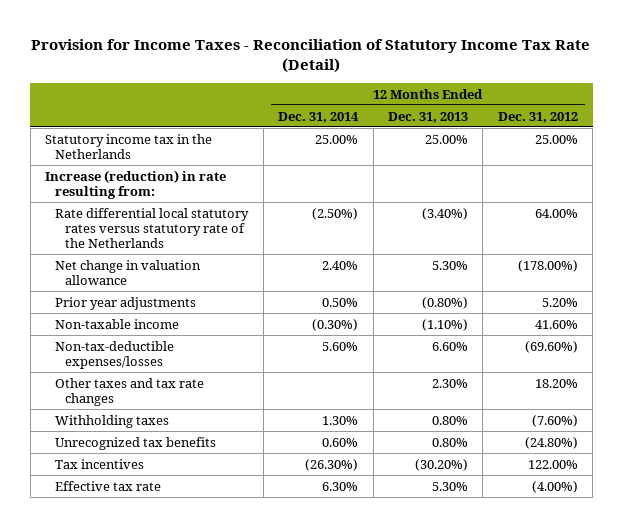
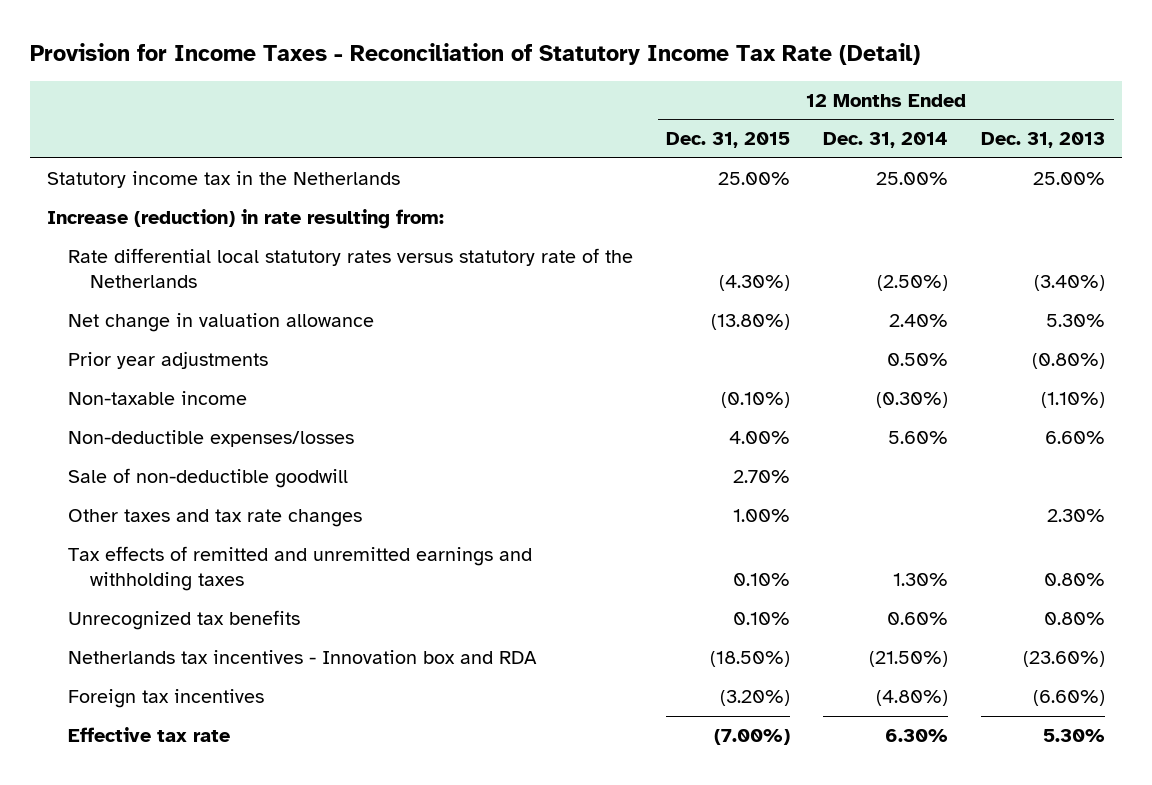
- | 12 Months Ended Dec. 31, 2014 | 12 Months Ended Dec. 31, 2013 | 12 Months Ended Dec. 31, 2012
+ | 12 Months Ended Dec. 31, 2015 | 12 Months Ended Dec. 31, 2014 | 12 Months Ended Dec. 31, 2013
- Non-tax-deductible expenses/losses | 5.60% | 6.60% | (69.60%)
+ Non-deductible expenses/losses | 4.00% | 5.60% | 6.60%
+ Sale of non-deductible goodwill | 2.70% | |
- Withholding taxes | 1.30% | 0.80% | (7.60%)
+ Tax effects of remitted and unremitted earnings and withholding taxes | 0.10% | 1.30% | 0.80%
- Tax incentives | (26.30%) | (30.20%) | 122.00%
+ Netherlands tax incentives - Innovation box and RDA | (18.50%) | (21.50%) | (23.60%)
+ Foreign tax incentives | (3.20%) | (4.80%) | (6.60%)

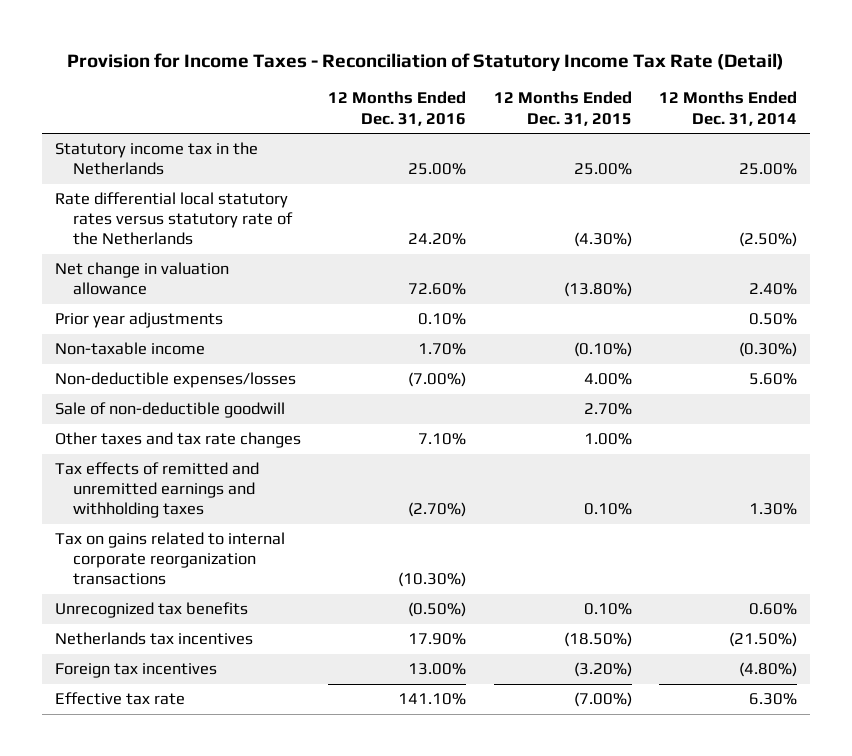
- | 12 Months Ended Dec. 31, 2015 | 12 Months Ended Dec. 31, 2014 | 12 Months Ended Dec. 31, 2013
+ | 12 Months Ended Dec. 31, 2016 | 12 Months Ended Dec. 31, 2015 | 12 Months Ended Dec. 31, 2014
- Increase (reduction) in rate resulting from:
+ Tax on gains related to internal corporate reorganization transactions | (10.30%) | |
- Netherlands tax incentives - Innovation box and RDA | (18.50%) | (21.50%) | (23.60%)
+ Netherlands tax incentives | 17.90% | (18.50%) | (21.50%)

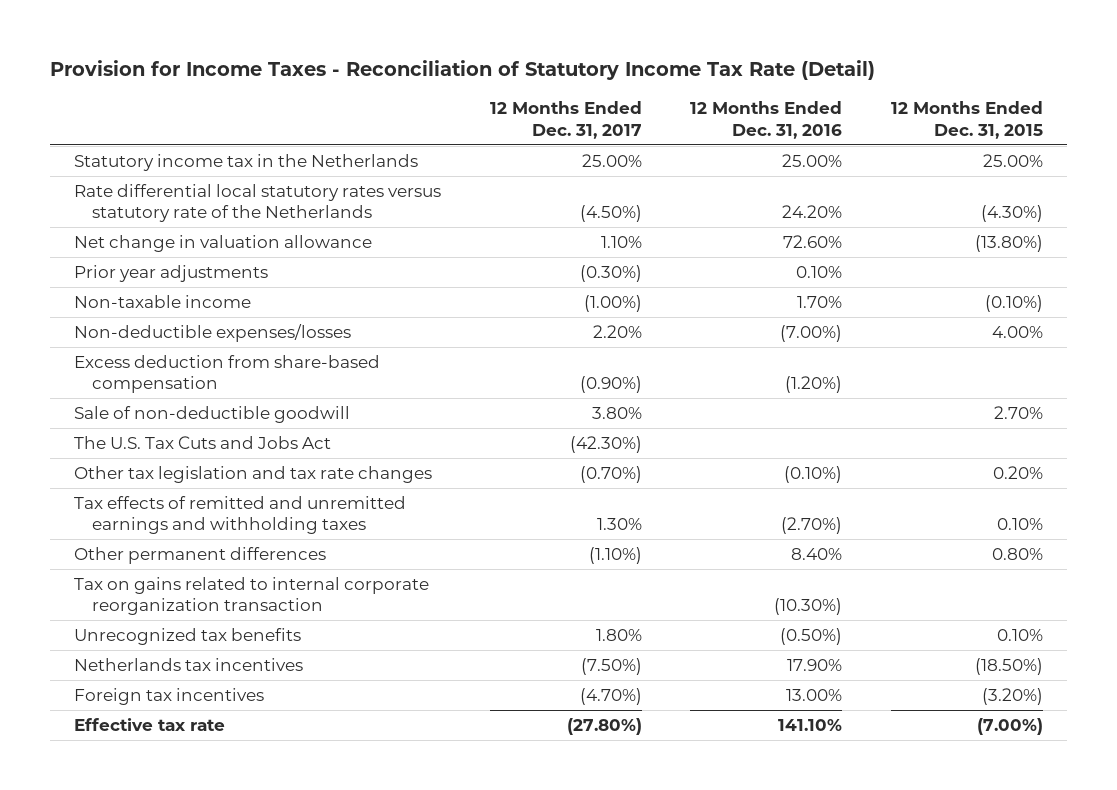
- | 12 Months Ended Dec. 31, 2016 | 12 Months Ended Dec. 31, 2015 | 12 Months Ended Dec. 31, 2014
+ | 12 Months Ended Dec. 31, 2017 | 12 Months Ended Dec. 31, 2016 | 12 Months Ended Dec. 31, 2015
+ Excess deduction from share-based compensation | (0.90%) | (1.20%) |
- Other taxes and tax rate changes | 7.10% | 1.00% |
+ The U.S. Tax Cuts and Jobs Act | (42.30%) | |
+ Other tax legislation and tax rate changes | (0.70%) | (0.10%) | 0.20%
- Tax on gains related to internal corporate reorganization transactions | (10.30%) | |
+ Other permanent differences | (1.10%) | 8.40% | 0.80%
+ Tax on gains related to internal corporate reorganization transaction | | (10.30%) |

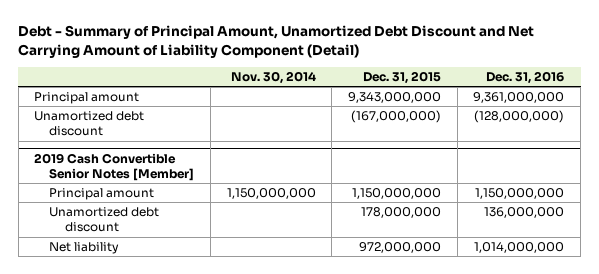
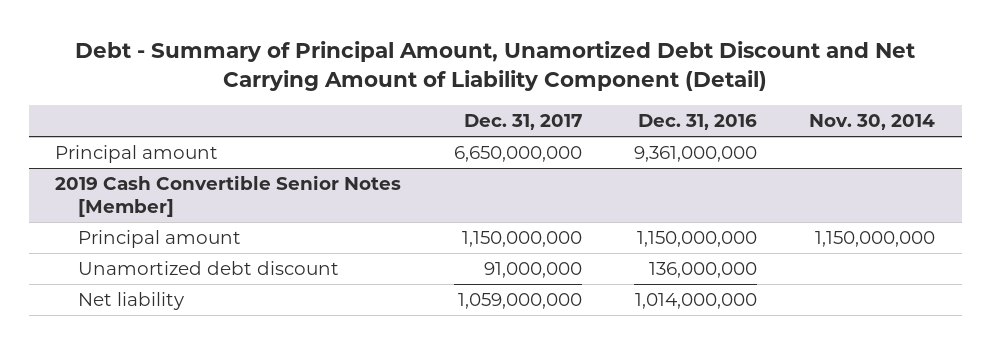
- | Nov. 30, 2014 | Dec. 31, 2015 | Dec. 31, 2016
+ | Dec. 31, 2017 | Dec. 31, 2016 | Nov. 30, 2014
- Unamortized debt discount | | (167,000,000) | (128,000,000)

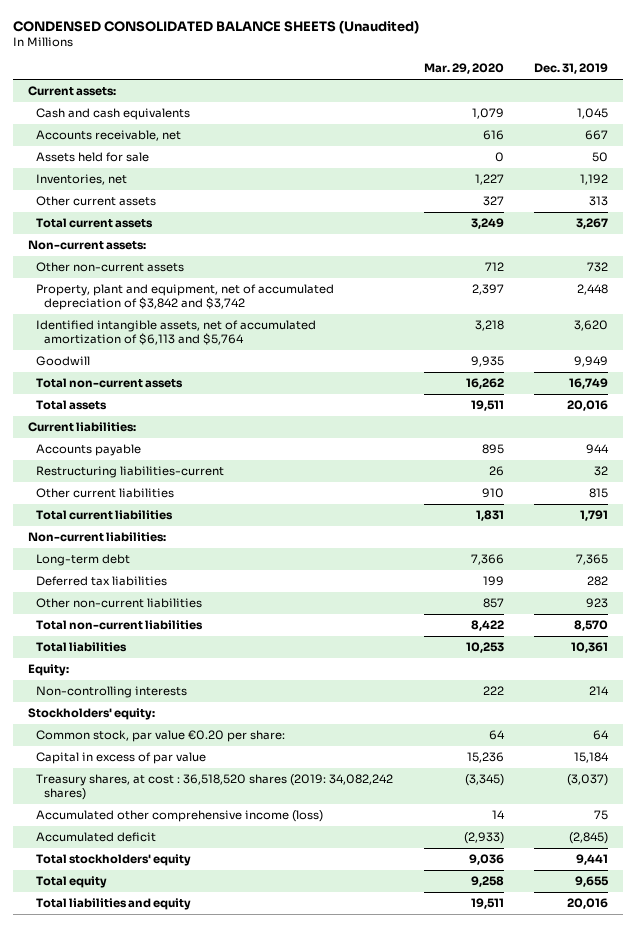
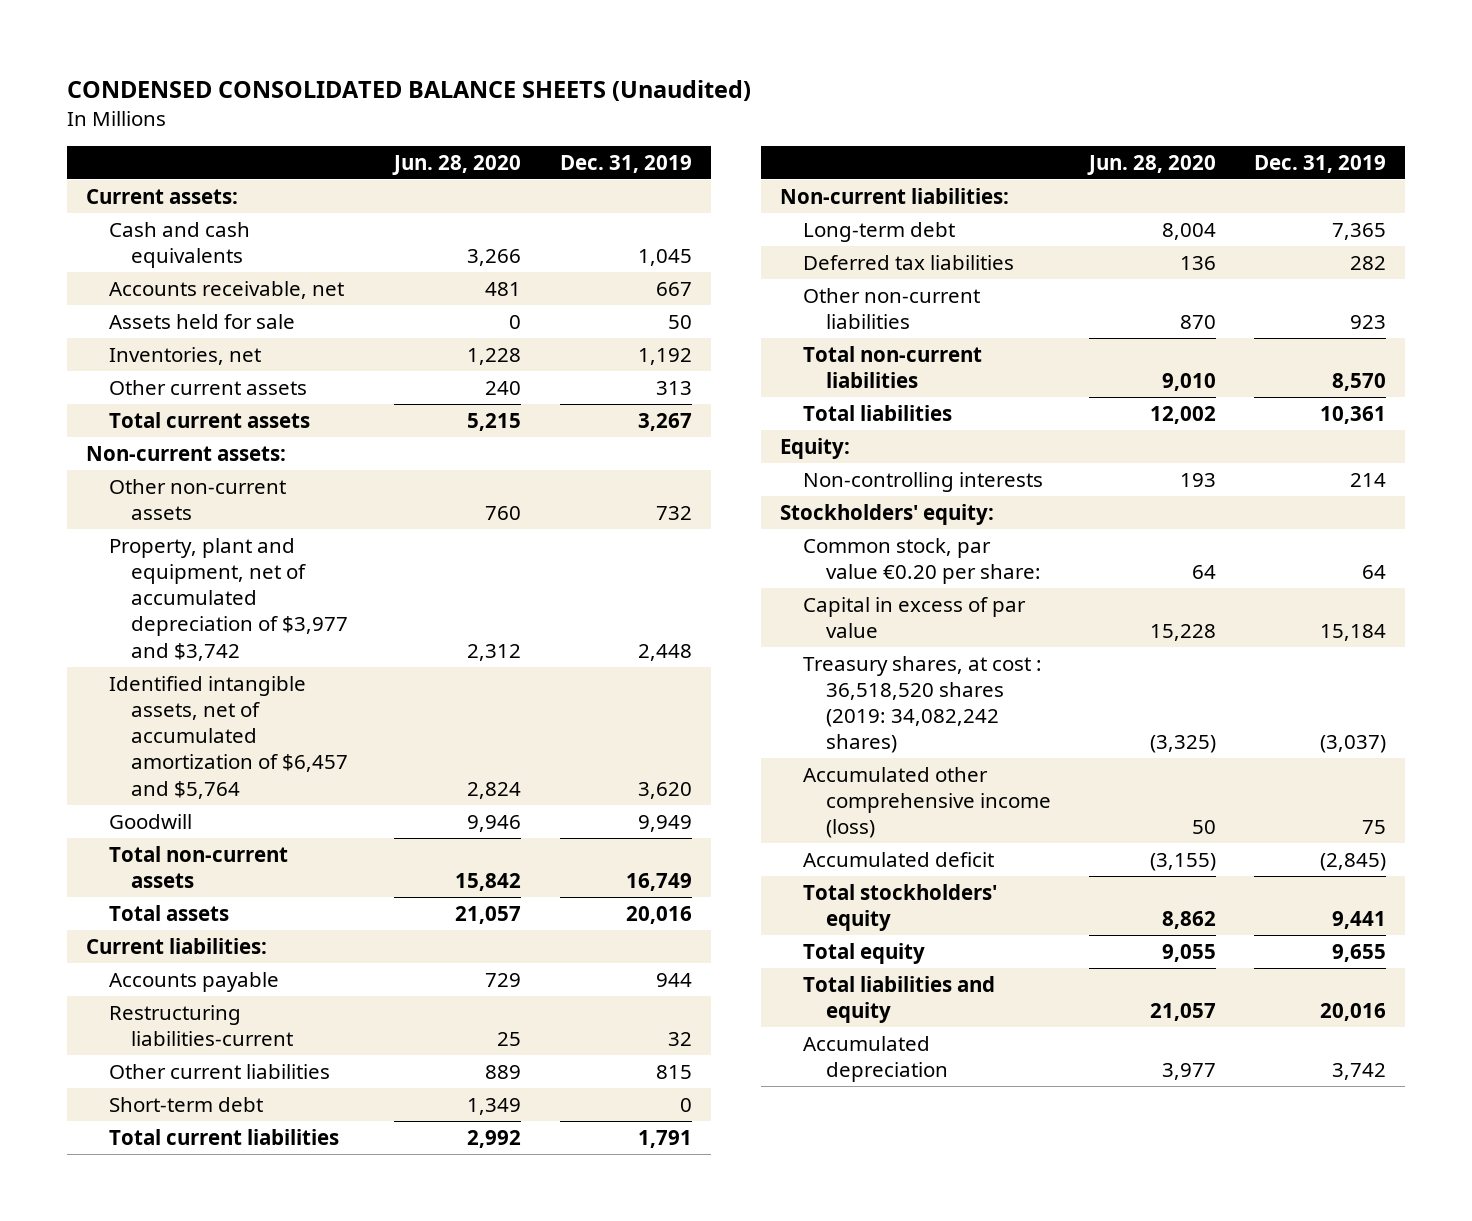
- | Mar. 29, 2020 | Dec. 31, 2019
+ | Jun. 28, 2020 | Dec. 31, 2019
- Property, plant and equipment, net of accumulated depreciation of $3,842 and $3,742 | 2,397 | 2,448
- Identified intangible assets, net of accumulated amortization of $6,113 and $5,764 | 3,218 | 3,620
+ Property, plant and equipment, net of accumulated depreciation of $3,977 and $3,742 | 2,312 | 2,448
+ Identified intangible assets, net of accumulated amortization of $6,457 and $5,764 | 2,824 | 3,620
+ Short-term debt | 1,349 | 0
+ Accumulated depreciation | 3,977 | 3,742

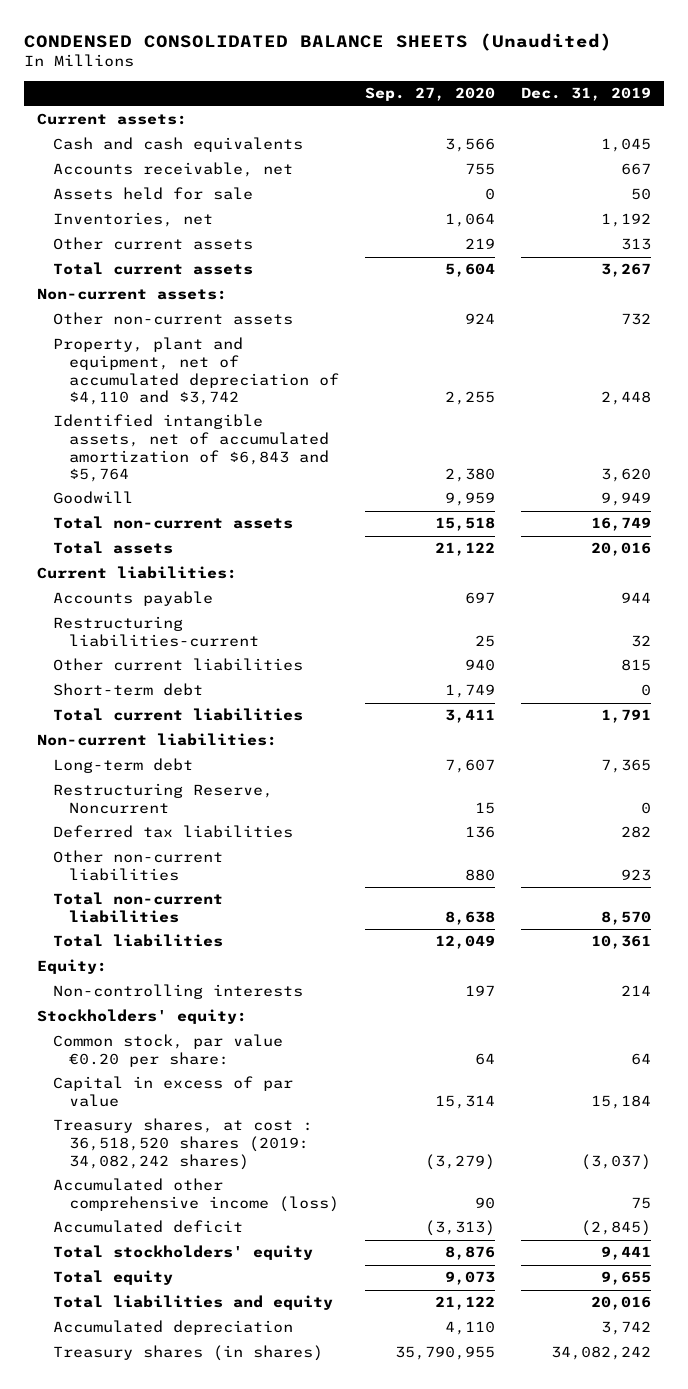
- | Jun. 28, 2020 | Dec. 31, 2019
+ | Sep. 27, 2020 | Dec. 31, 2019
- Property, plant and equipment, net of accumulated depreciation of $3,977 and $3,742 | 2,312 | 2,448
- Identified intangible assets, net of accumulated amortization of $6,457 and $5,764 | 2,824 | 3,620
+ Property, plant and equipment, net of accumulated depreciation of $4,110 and $3,742 | 2,255 | 2,448
+ Identified intangible assets, net of accumulated amortization of $6,843 and $5,764 | 2,380 | 3,620
+ Restructuring Reserve, Noncurrent | 15 | 0
+ Treasury shares (in shares) | 35,790,955 | 34,082,242

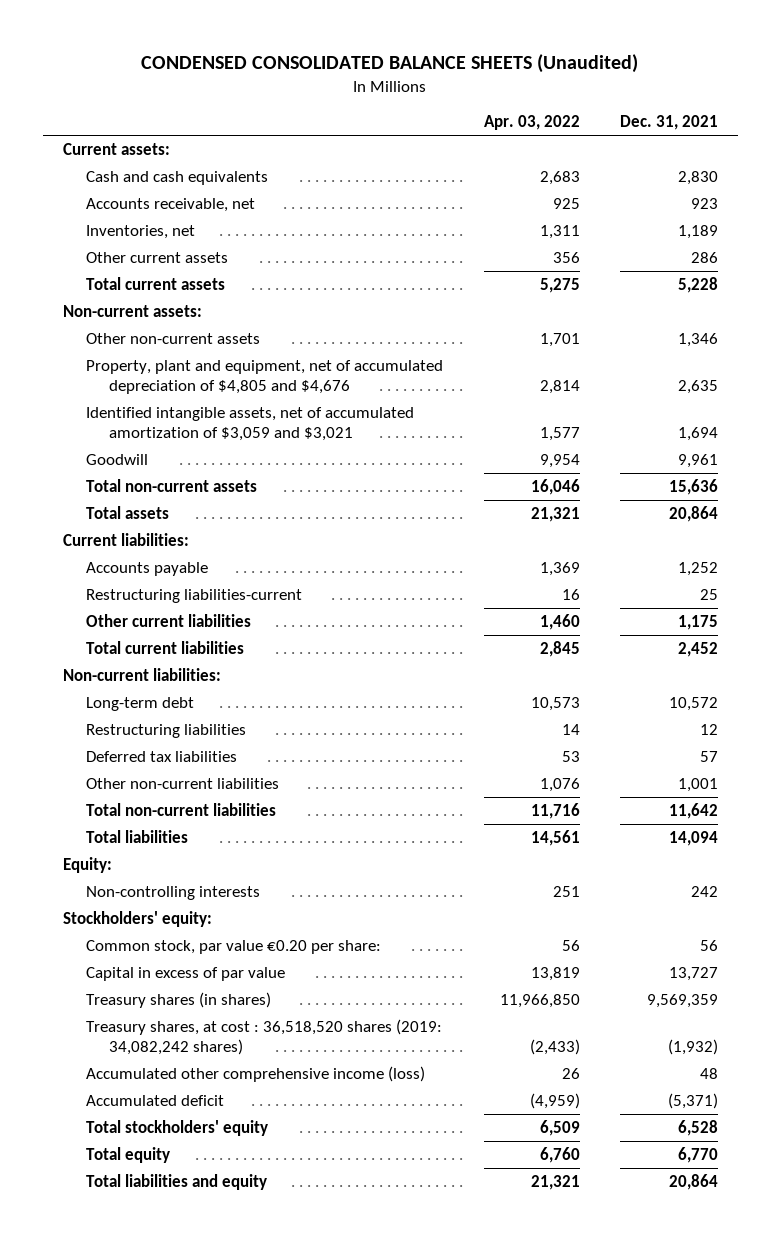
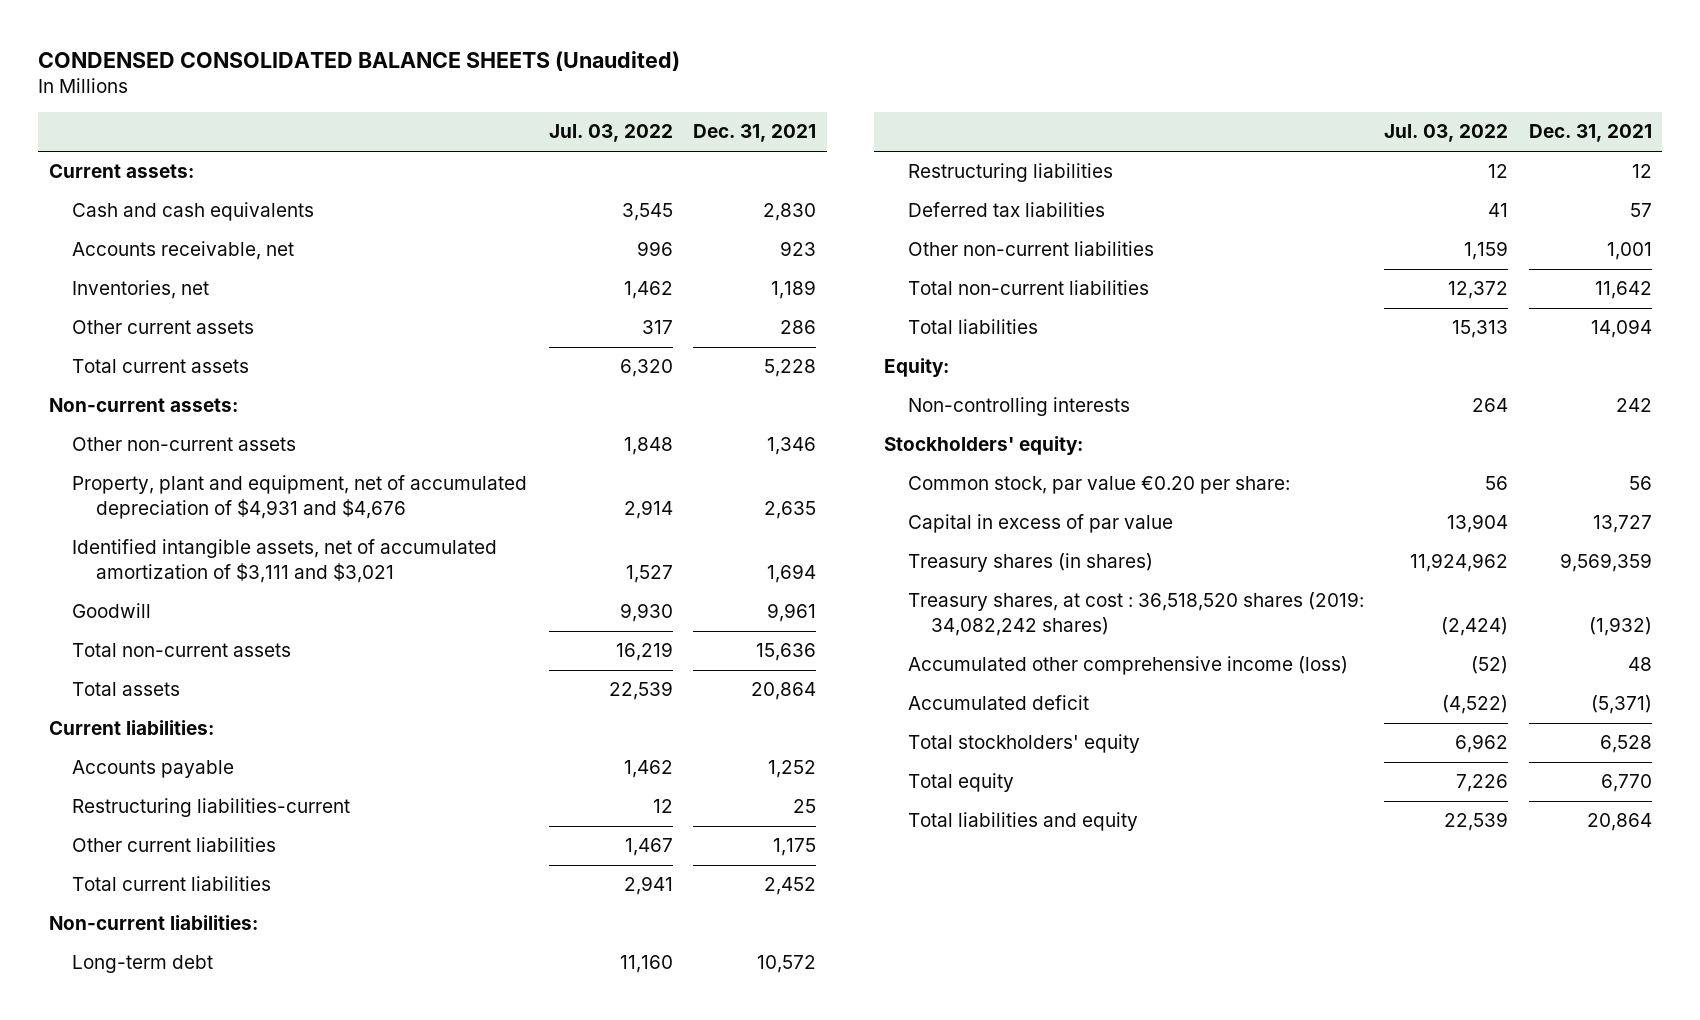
- | Apr. 03, 2022 | Dec. 31, 2021
+ | Jul. 03, 2022 | Dec. 31, 2021
- Property, plant and equipment, net of accumulated depreciation of $4,805 and $4,676 | 2,814 | 2,635
- Identified intangible assets, net of accumulated amortization of $3,059 and $3,021 | 1,577 | 1,694
+ Property, plant and equipment, net of accumulated depreciation of $4,931 and $4,676 | 2,914 | 2,635
+ Identified intangible assets, net of accumulated amortization of $3,111 and $3,021 | 1,527 | 1,694

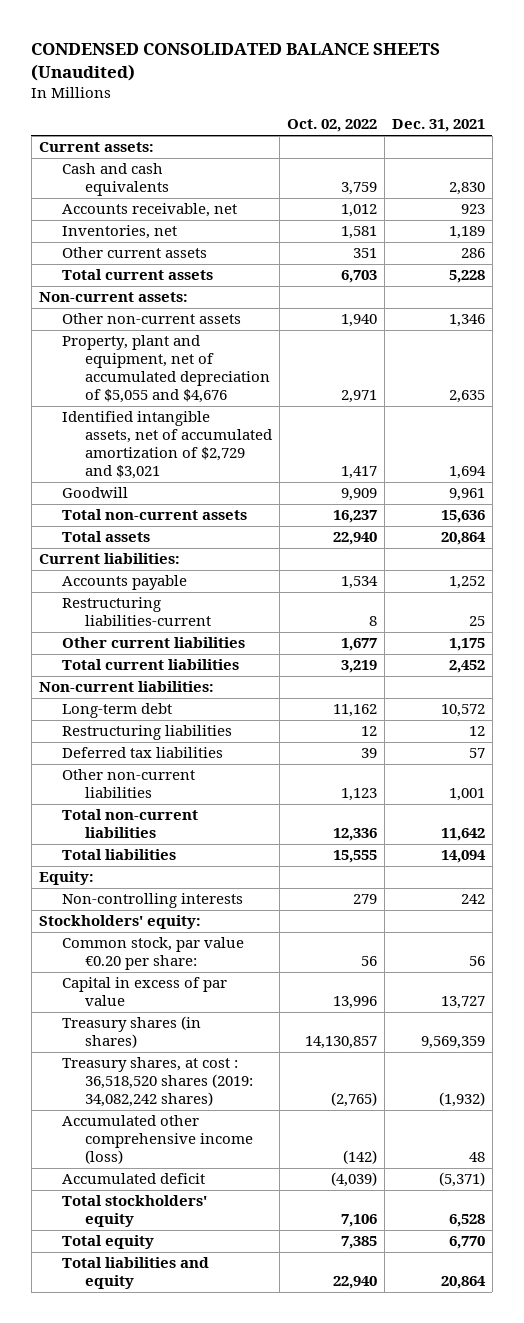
- | Jul. 03, 2022 | Dec. 31, 2021
+ | Oct. 02, 2022 | Dec. 31, 2021
- Property, plant and equipment, net of accumulated depreciation of $4,931 and $4,676 | 2,914 | 2,635
- Identified intangible assets, net of accumulated amortization of $3,111 and $3,021 | 1,527 | 1,694
+ Property, plant and equipment, net of accumulated depreciation of $5,055 and $4,676 | 2,971 | 2,635
+ Identified intangible assets, net of accumulated amortization of $2,729 and $3,021 | 1,417 | 1,694

